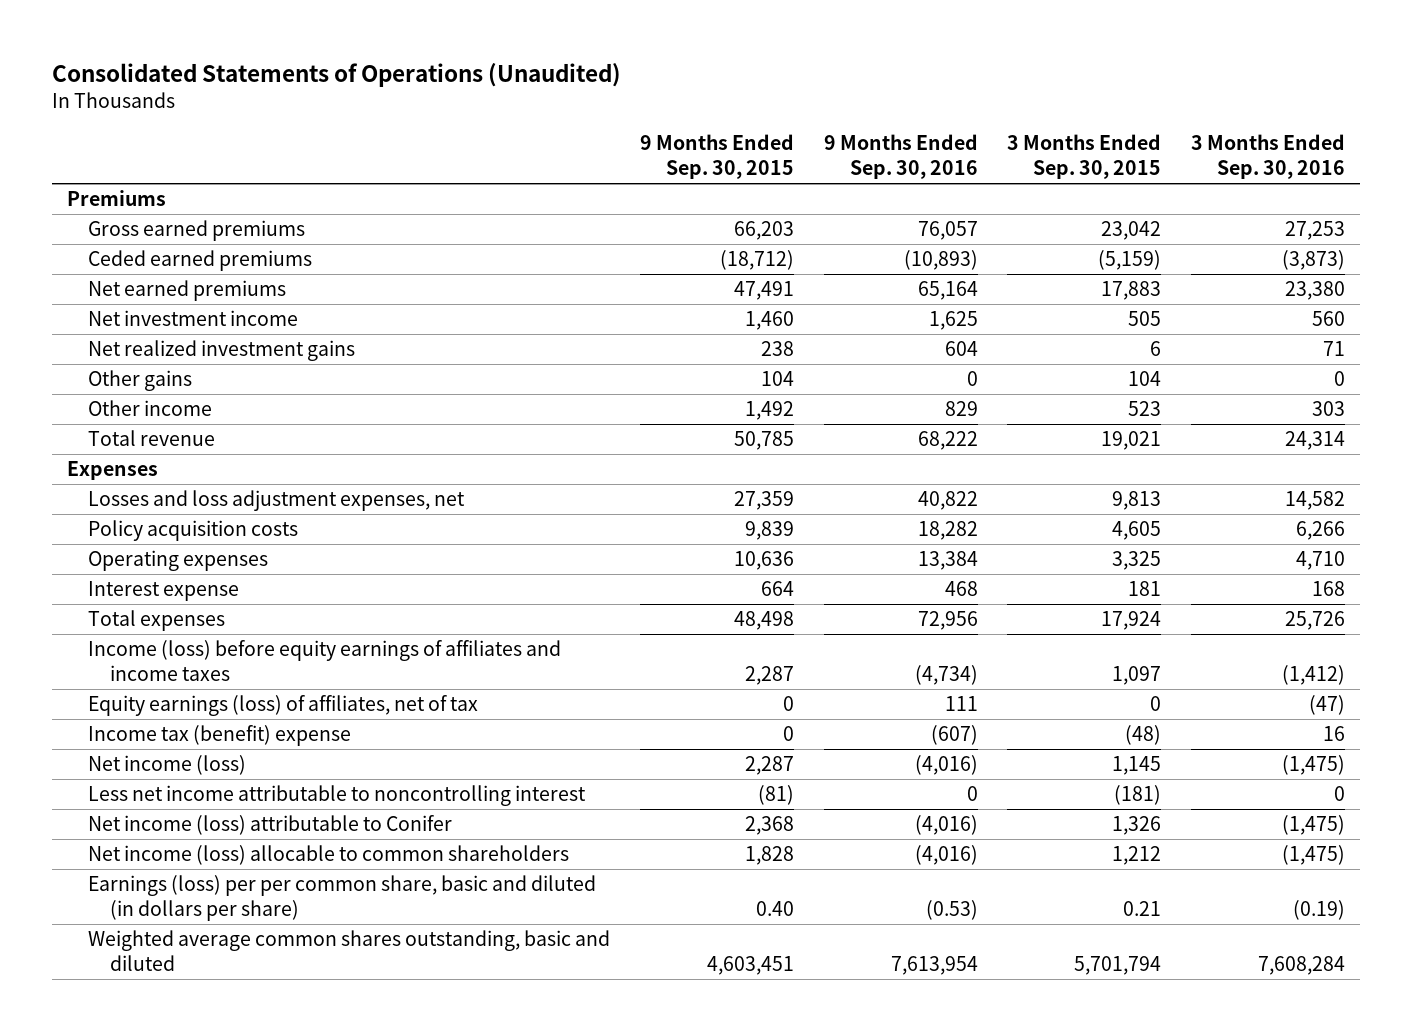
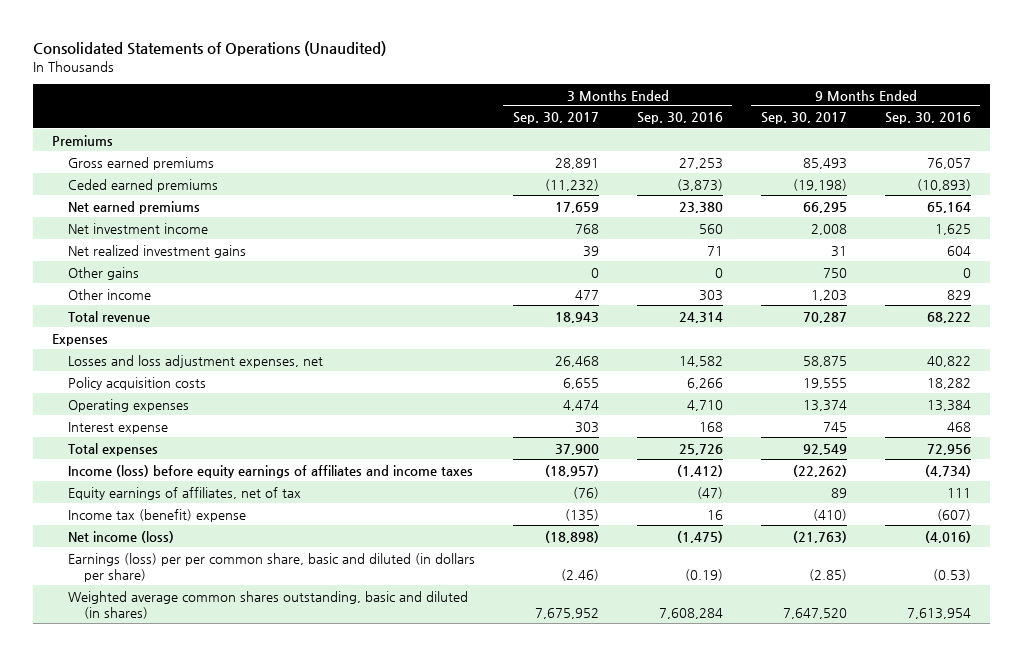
- | 9 Months Ended Sep. 30, 2015 | 9 Months Ended Sep. 30, 2016 | 3 Months Ended Sep. 30, 2015 | 3 Months Ended Sep. 30, 2016
+ | 3 Months Ended Sep. 30, 2017 | 3 Months Ended Sep. 30, 2016 | 9 Months Ended Sep. 30, 2017 | 9 Months Ended Sep. 30, 2016
- Equity earnings (loss) of affiliates, net of tax | 0 | 111 | 0 | (47)
+ Equity earnings of affiliates, net of tax | (76) | (47) | 89 | 111
- Less net income attributable to noncontrolling interest | (81) | 0 | (181) | 0
- Net income (loss) attributable to Conifer | 2,368 | (4,016) | 1,326 | (1,475)
- Net income (loss) allocable to common shareholders | 1,828 | (4,016) | 1,212 | (1,475)
- Weighted average common shares outstanding, basic and diluted | 4,603,451 | 7,613,954 | 5,701,794 | 7,608,284
+ Weighted average common shares outstanding, basic and diluted (in shares) | 7,675,952 | 7,608,284 | 7,647,520 | 7,613,954

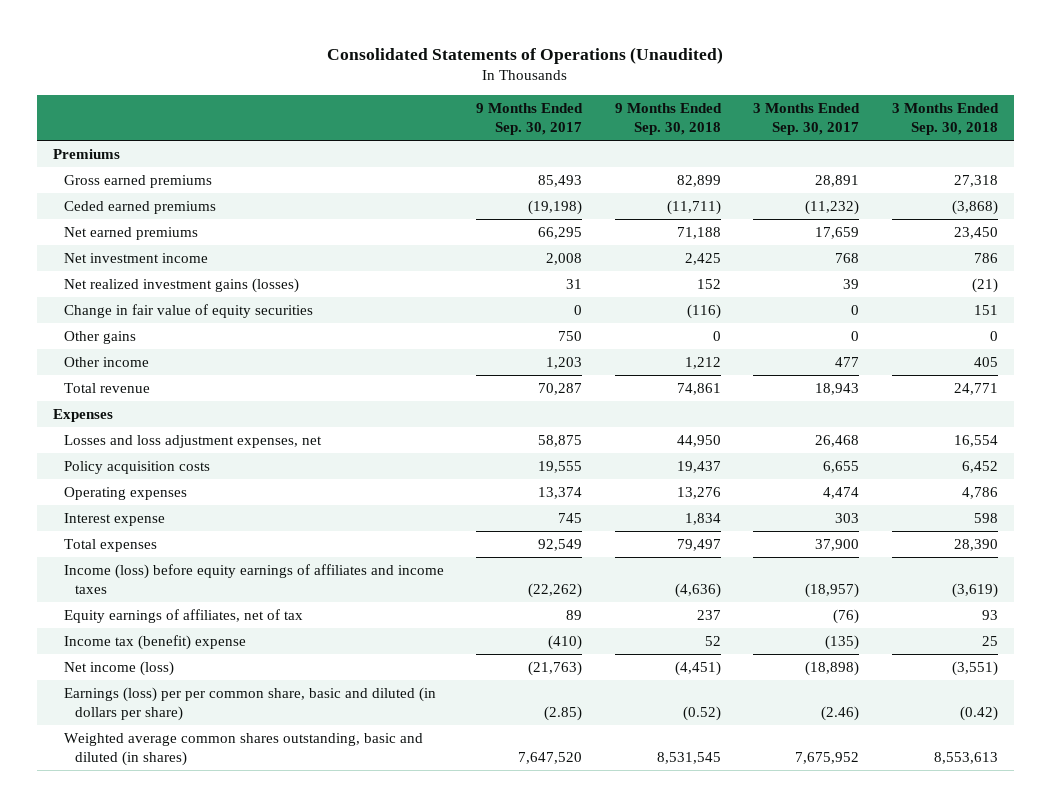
- | 3 Months Ended Sep. 30, 2017 | 3 Months Ended Sep. 30, 2016 | 9 Months Ended Sep. 30, 2017 | 9 Months Ended Sep. 30, 2016
+ | 9 Months Ended Sep. 30, 2017 | 9 Months Ended Sep. 30, 2018 | 3 Months Ended Sep. 30, 2017 | 3 Months Ended Sep. 30, 2018
- Net realized investment gains | 39 | 71 | 31 | 604
+ Net realized investment gains (losses) | 31 | 152 | 39 | (21)
+ Change in fair value of equity securities | 0 | (116) | 0 | 151

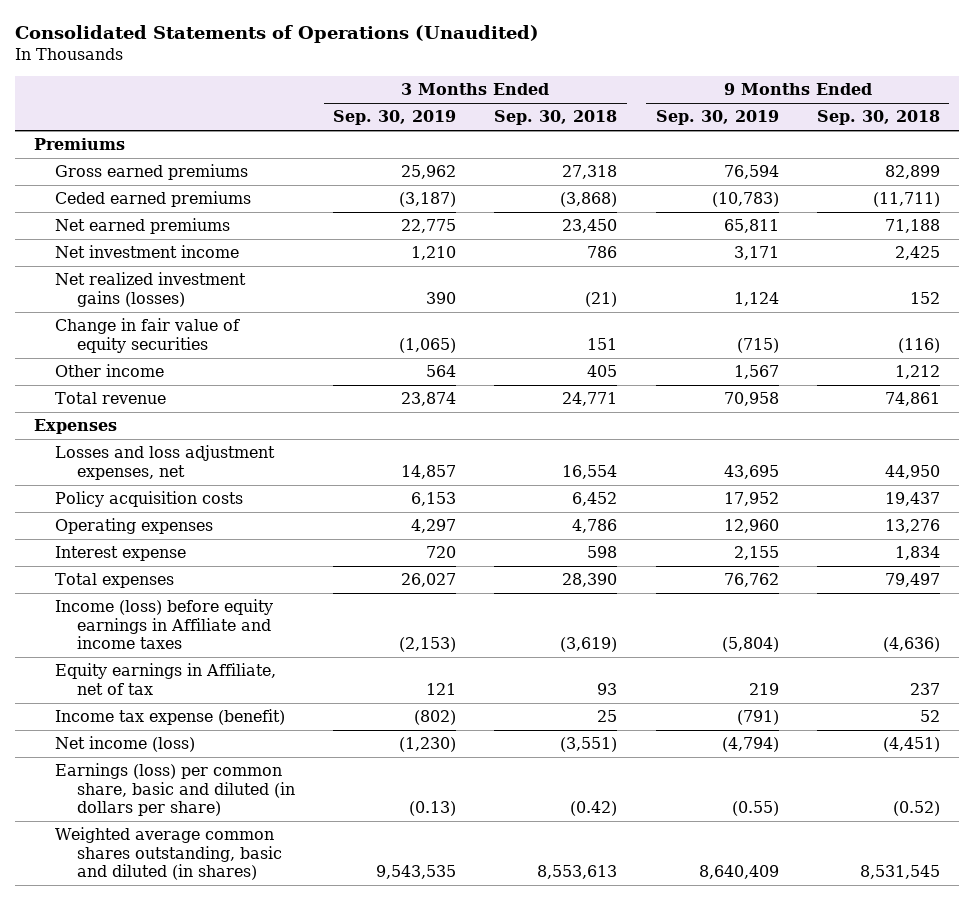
- | 9 Months Ended Sep. 30, 2017 | 9 Months Ended Sep. 30, 2018 | 3 Months Ended Sep. 30, 2017 | 3 Months Ended Sep. 30, 2018
+ | 3 Months Ended Sep. 30, 2019 | 3 Months Ended Sep. 30, 2018 | 9 Months Ended Sep. 30, 2019 | 9 Months Ended Sep. 30, 2018
- Other gains | 750 | 0 | 0 | 0
- Income (loss) before equity earnings of affiliates and income taxes | (22,262) | (4,636) | (18,957) | (3,619)
- Equity earnings of affiliates, net of tax | 89 | 237 | (76) | 93
- Income tax (benefit) expense | (410) | 52 | (135) | 25
+ Income (loss) before equity earnings in Affiliate and income taxes | (2,153) | (3,619) | (5,804) | (4,636)
+ Equity earnings in Affiliate, net of tax | 121 | 93 | 219 | 237
+ Income tax expense (benefit) | (802) | 25 | (791) | 52
- Earnings (loss) per per common share, basic and diluted (in dollars per share) | (2.85) | (0.52) | (2.46) | (0.42)
+ Earnings (loss) per common share, basic and diluted (in dollars per share) | (0.13) | (0.42) | (0.55) | (0.52)

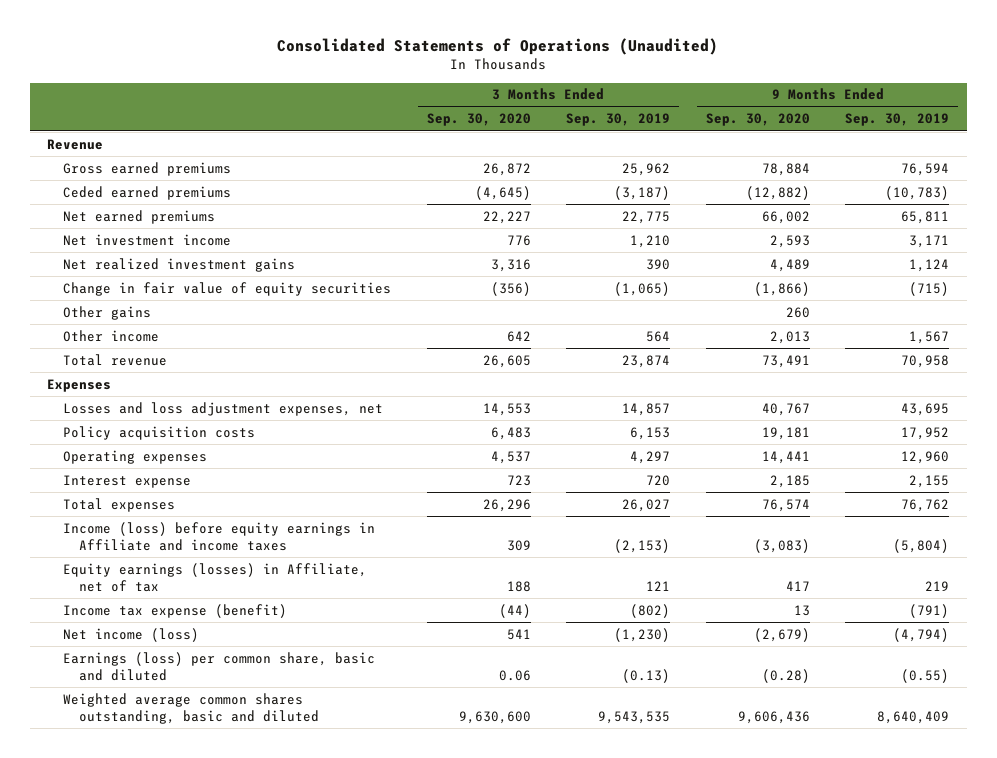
- | 3 Months Ended Sep. 30, 2019 | 3 Months Ended Sep. 30, 2018 | 9 Months Ended Sep. 30, 2019 | 9 Months Ended Sep. 30, 2018
+ | 3 Months Ended Sep. 30, 2020 | 3 Months Ended Sep. 30, 2019 | 9 Months Ended Sep. 30, 2020 | 9 Months Ended Sep. 30, 2019
- Premiums
+ Revenue
- Net realized investment gains (losses) | 390 | (21) | 1,124 | 152
+ Net realized investment gains | 3,316 | 390 | 4,489 | 1,124
+ Other gains | | | 260 |
- Equity earnings in Affiliate, net of tax | 121 | 93 | 219 | 237
+ Equity earnings (losses) in Affiliate, net of tax | 188 | 121 | 417 | 219
- Earnings (loss) per common share, basic and diluted (in dollars per share) | (0.13) | (0.42) | (0.55) | (0.52)
- Weighted average common shares outstanding, basic and diluted (in shares) | 9,543,535 | 8,553,613 | 8,640,409 | 8,531,545
+ Earnings (loss) per common share, basic and diluted | 0.06 | (0.13) | (0.28) | (0.55)
+ Weighted average common shares outstanding, basic and diluted | 9,630,600 | 9,543,535 | 9,606,436 | 8,640,409

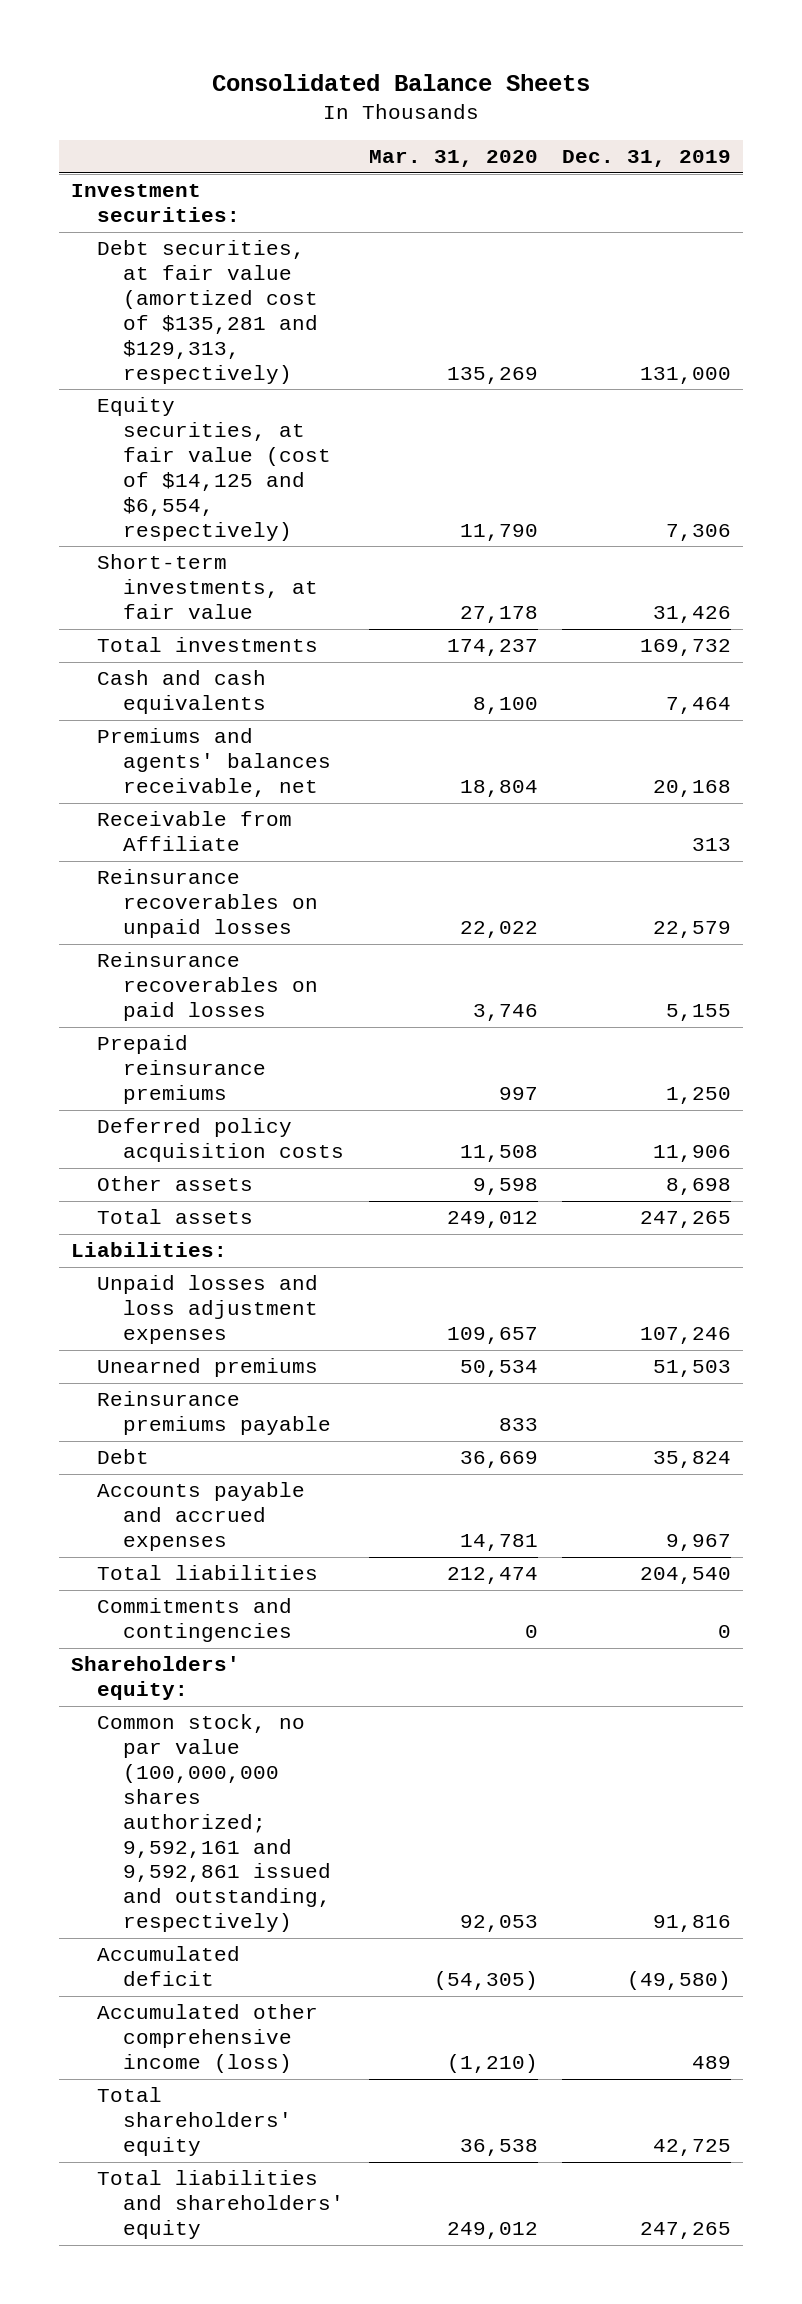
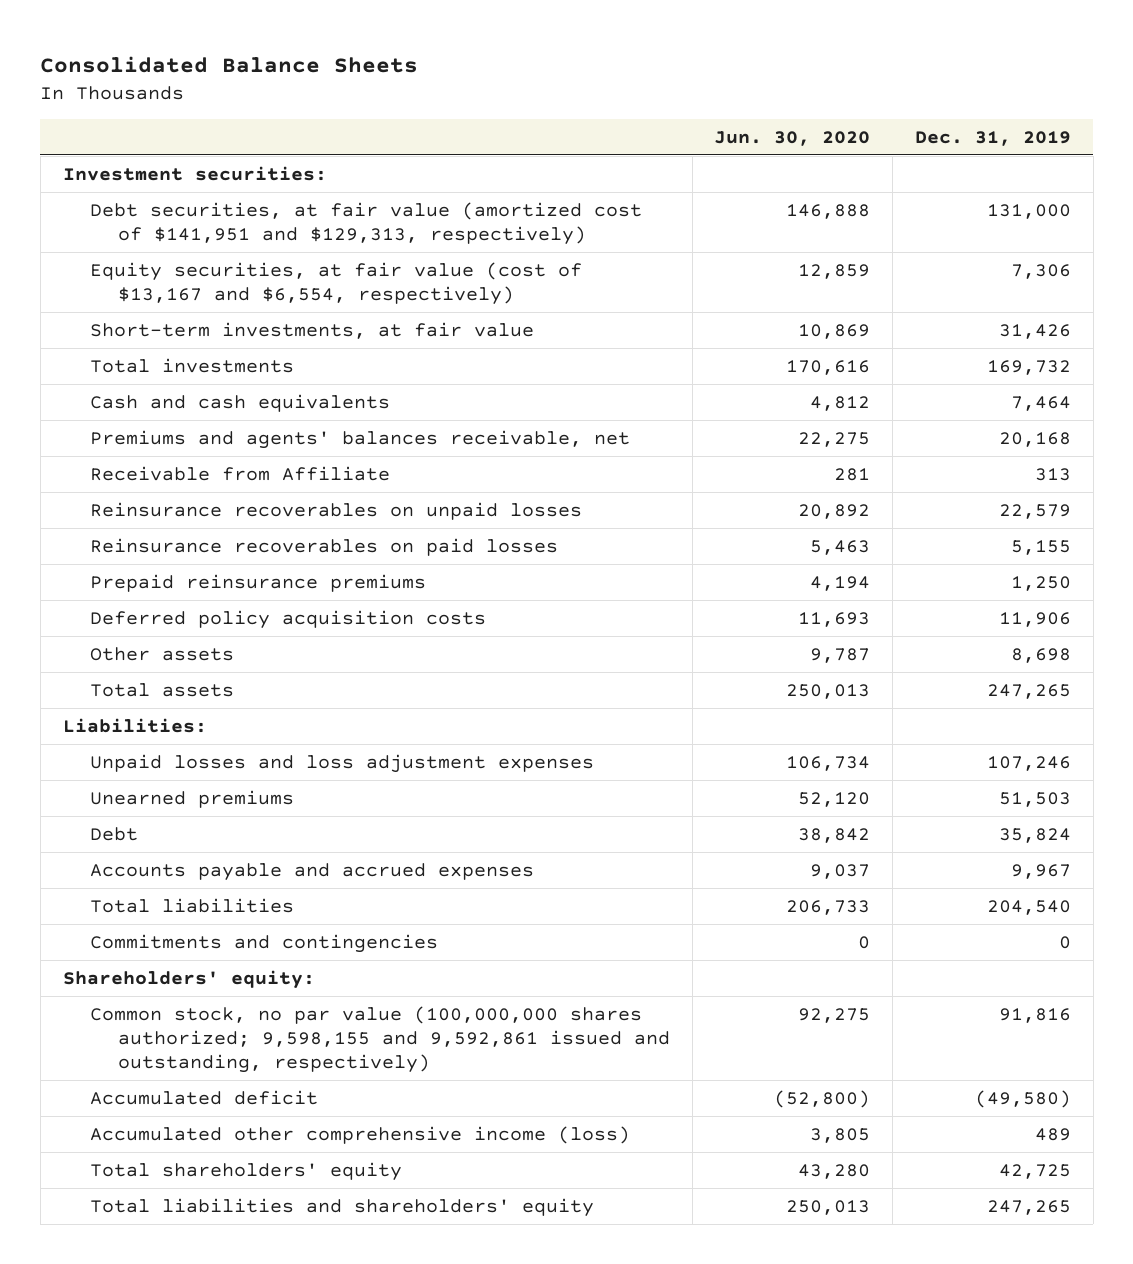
- | Mar. 31, 2020 | Dec. 31, 2019
+ | Jun. 30, 2020 | Dec. 31, 2019
- Debt securities, at fair value (amortized cost of $135,281 and $129,313, respectively) | 135,269 | 131,000
- Equity securities, at fair value (cost of $14,125 and $6,554, respectively) | 11,790 | 7,306
+ Debt securities, at fair value (amortized cost of $141,951 and $129,313, respectively) | 146,888 | 131,000
+ Equity securities, at fair value (cost of $13,167 and $6,554, respectively) | 12,859 | 7,306
- Reinsurance premiums payable | 833 |
- Common stock, no par value (100,000,000 shares authorized; 9,592,161 and 9,592,861 issued and outstanding, respectively) | 92,053 | 91,816
+ Common stock, no par value (100,000,000 shares authorized; 9,598,155 and 9,592,861 issued and outstanding, respectively) | 92,275 | 91,816

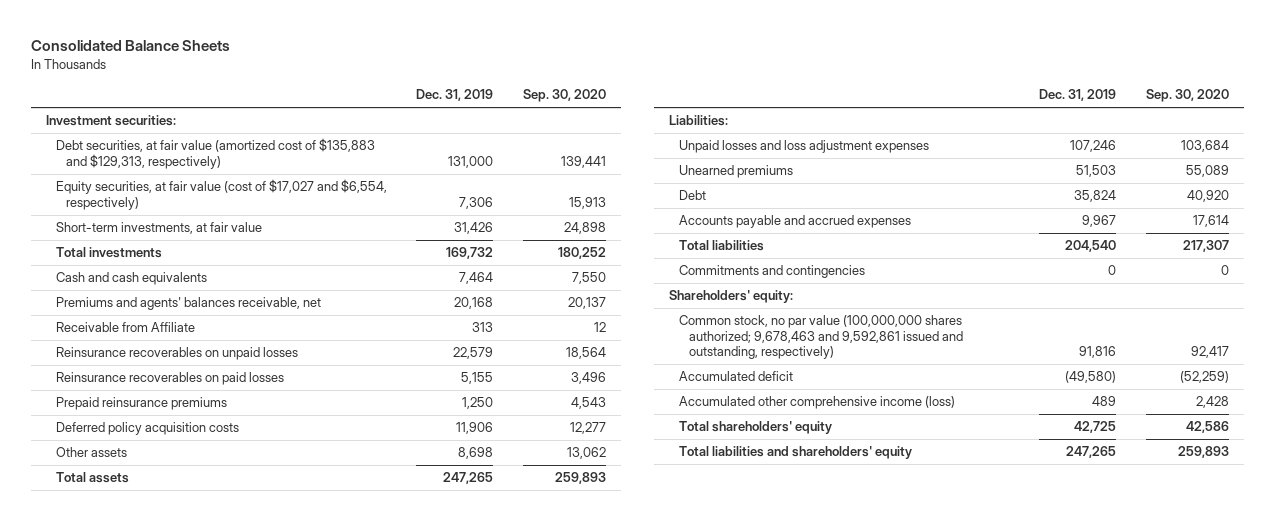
- | Jun. 30, 2020 | Dec. 31, 2019
+ | Dec. 31, 2019 | Sep. 30, 2020
- Debt securities, at fair value (amortized cost of $141,951 and $129,313, respectively) | 146,888 | 131,000
- Equity securities, at fair value (cost of $13,167 and $6,554, respectively) | 12,859 | 7,306
+ Debt securities, at fair value (amortized cost of $135,883 and $129,313, respectively) | 131,000 | 139,441
+ Equity securities, at fair value (cost of $17,027 and $6,554, respectively) | 7,306 | 15,913
- Common stock, no par value (100,000,000 shares authorized; 9,598,155 and 9,592,861 issued and outstanding, respectively) | 92,275 | 91,816
+ Common stock, no par value (100,000,000 shares authorized; 9,678,463 and 9,592,861 issued and outstanding, respectively) | 91,816 | 92,417

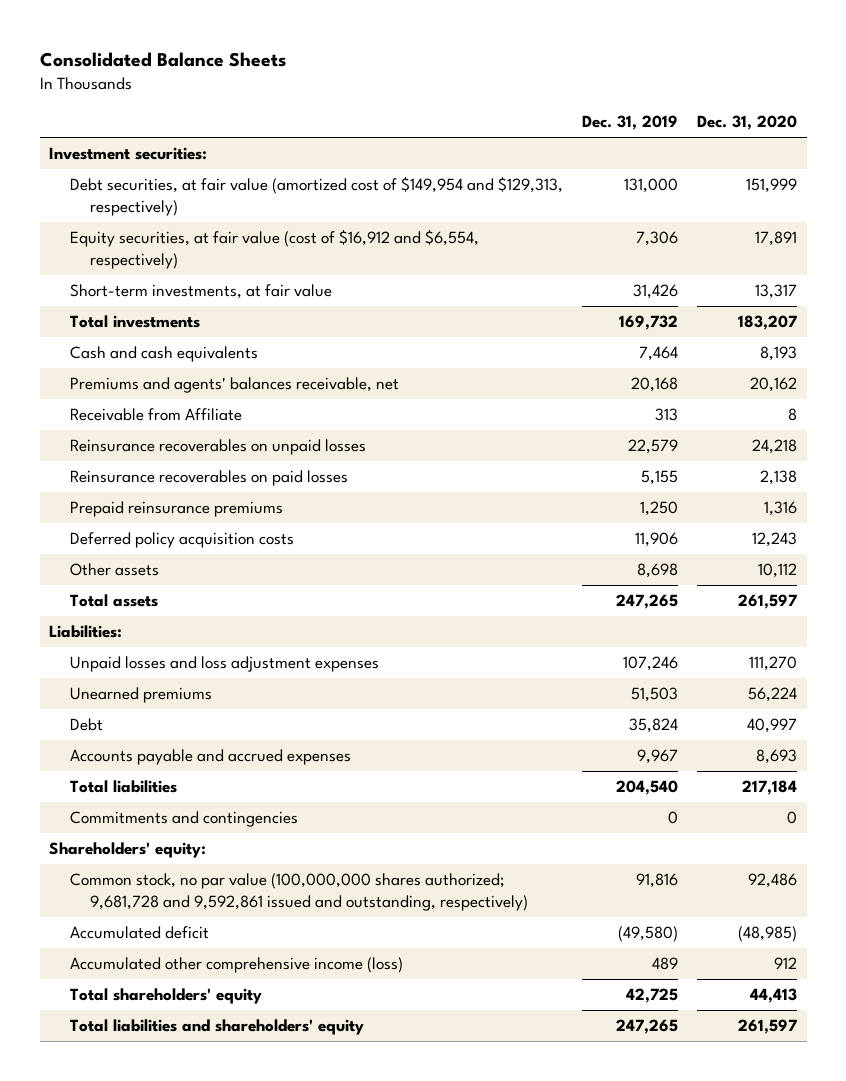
- | Dec. 31, 2019 | Sep. 30, 2020
+ | Dec. 31, 2019 | Dec. 31, 2020
- Debt securities, at fair value (amortized cost of $135,883 and $129,313, respectively) | 131,000 | 139,441
- Equity securities, at fair value (cost of $17,027 and $6,554, respectively) | 7,306 | 15,913
+ Debt securities, at fair value (amortized cost of $149,954 and $129,313, respectively) | 131,000 | 151,999
+ Equity securities, at fair value (cost of $16,912 and $6,554, respectively) | 7,306 | 17,891
- Common stock, no par value (100,000,000 shares authorized; 9,678,463 and 9,592,861 issued and outstanding, respectively) | 91,816 | 92,417
+ Common stock, no par value (100,000,000 shares authorized; 9,681,728 and 9,592,861 issued and outstanding, respectively) | 91,816 | 92,486

